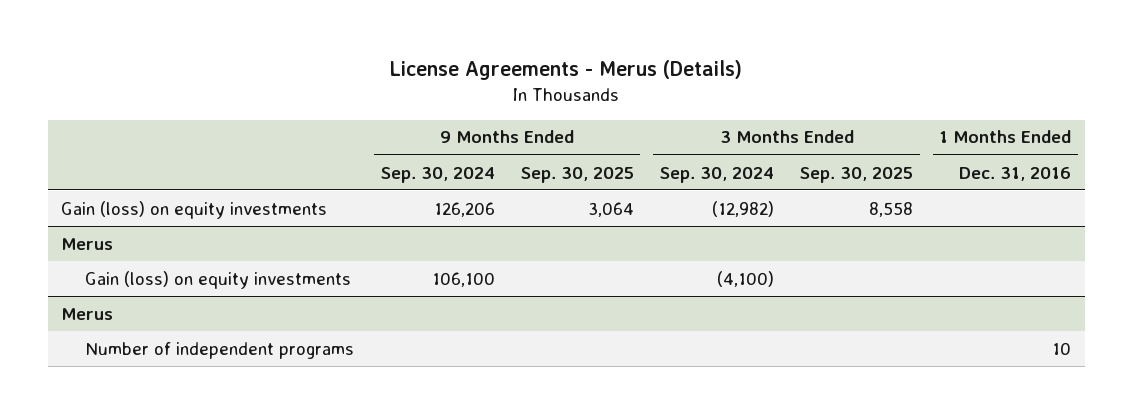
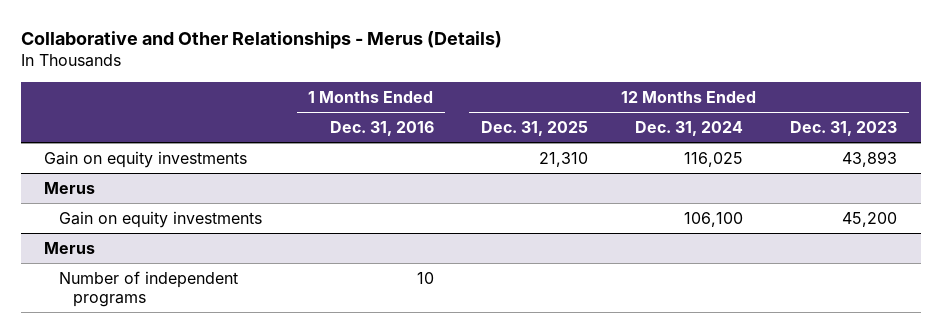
- License Agreements - Merus (Details)
+ Collaborative and Other Relationships - Merus (Details)
- | 9 Months Ended Sep. 30, 2024 | 9 Months Ended Sep. 30, 2025 | 3 Months Ended Sep. 30, 2024 | 3 Months Ended Sep. 30, 2025 | 1 Months Ended Dec. 31, 2016
+ | 1 Months Ended Dec. 31, 2016 | 12 Months Ended Dec. 31, 2025 | 12 Months Ended Dec. 31, 2024 | 12 Months Ended Dec. 31, 2023
- Gain (loss) on equity investments | 126,206 | 3,064 | (12,982) | 8,558 |
+ Gain on equity investments | | 21,310 | 116,025 | 43,893
@ Merus
- Gain (loss) on equity investments | 106,100 | | (4,100) | |
+ Gain on equity investments | | | 106,100 | 45,200

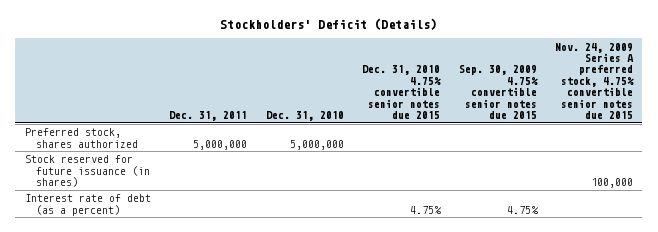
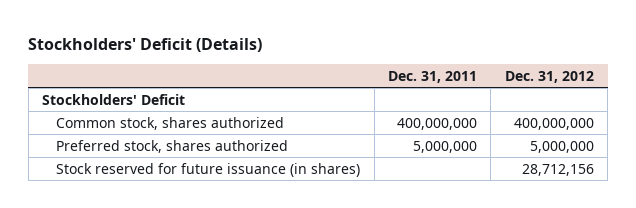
- | Dec. 31, 2011 | Dec. 31, 2010 | Dec. 31, 2010 4.75% convertible senior notes due 2015 | Sep. 30, 2009 4.75% convertible senior notes due 2015 | Nov. 24, 2009 Series A preferred stock, 4.75% convertible senior notes due 2015
+ | Dec. 31, 2011 | Dec. 31, 2012
+ Stockholders' Deficit
+ Common stock, shares authorized | 400,000,000 | 400,000,000
- Interest rate of debt (as a percent) | | | 4.75% | 4.75% |

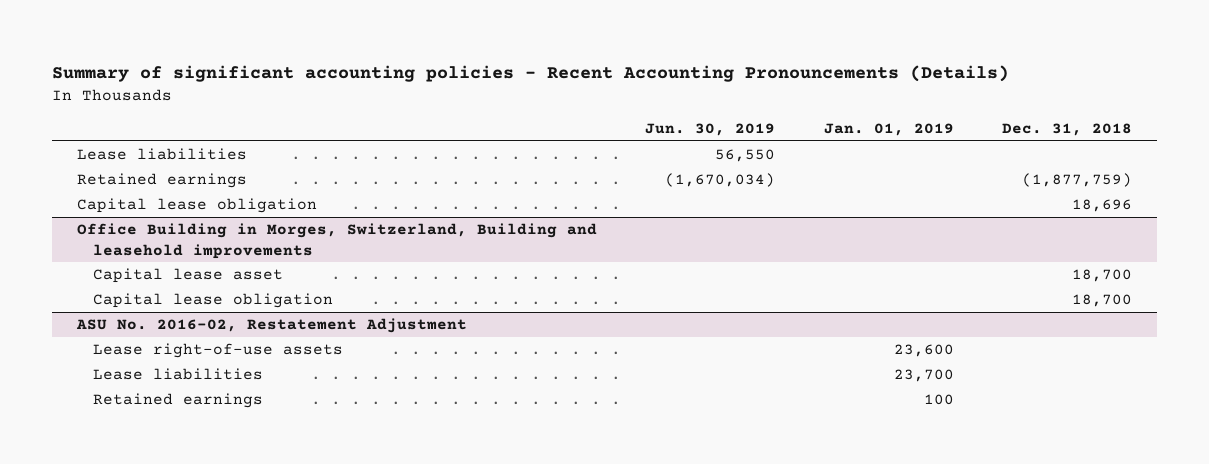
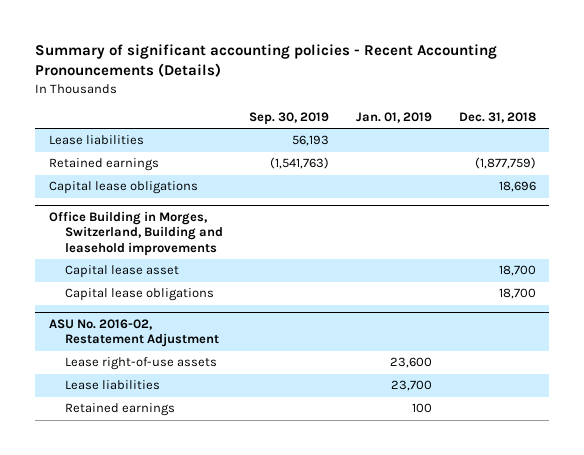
- | Jun. 30, 2019 | Jan. 01, 2019 | Dec. 31, 2018
+ | Sep. 30, 2019 | Jan. 01, 2019 | Dec. 31, 2018
- Capital lease obligation | | | 18,696
+ Capital lease obligations | | | 18,696
@ Office Building in Morges, Switzerland, Building and leasehold improvements
- Capital lease obligation | | | 18,700
+ Capital lease obligations | | | 18,700

